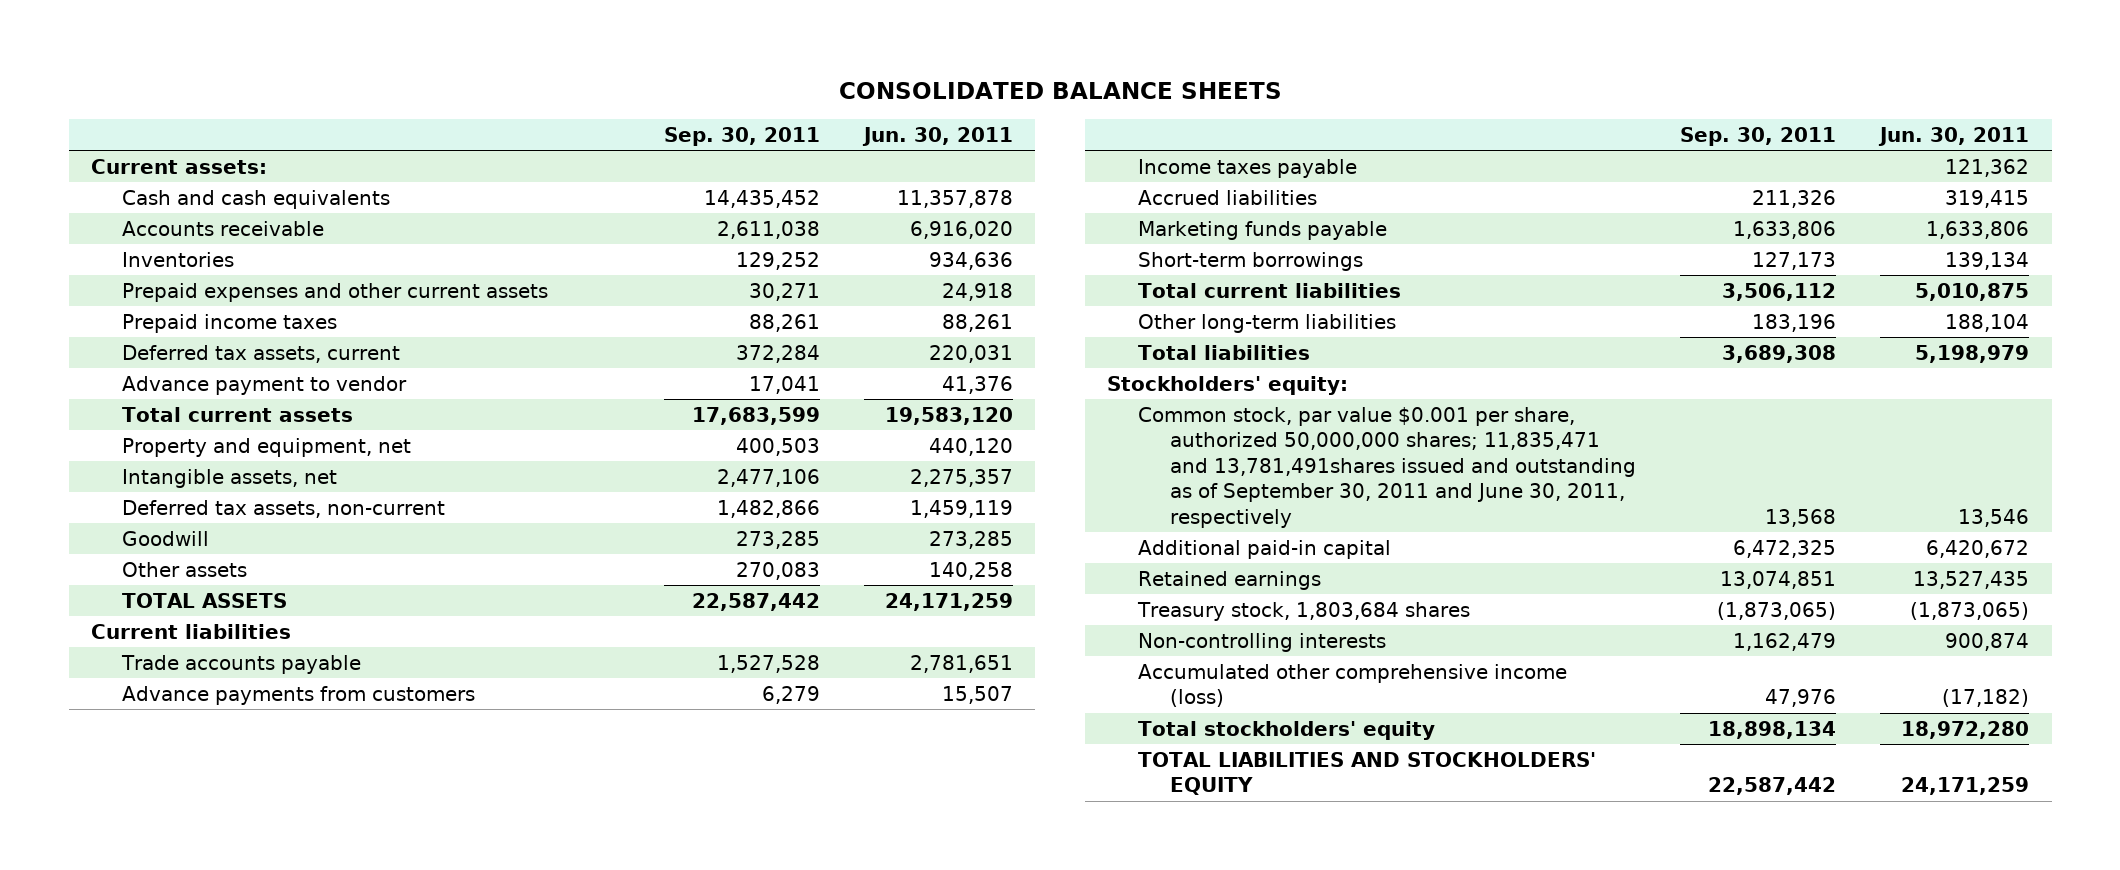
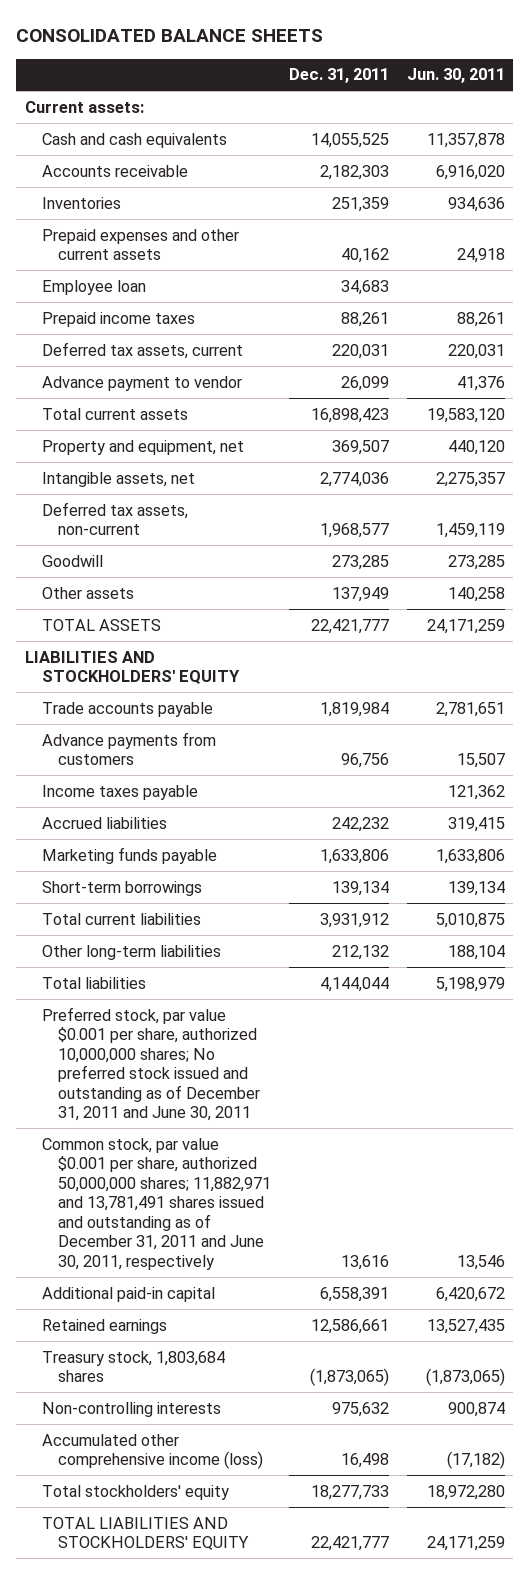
- | Sep. 30, 2011 | Jun. 30, 2011
+ | Dec. 31, 2011 | Jun. 30, 2011
+ Employee loan | 34,683 |
- Current liabilities
+ LIABILITIES AND STOCKHOLDERS' EQUITY
- Stockholders' equity:
- Common stock, par value $0.001 per share, authorized 50,000,000 shares; 11,835,471 and 13,781,491shares issued and outstanding as of September 30, 2011 and June 30, 2011, respectively | 13,568 | 13,546
+ Preferred stock, par value $0.001 per share, authorized 10,000,000 shares; No preferred stock issued and outstanding as of December 31, 2011 and June 30, 2011
+ Common stock, par value $0.001 per share, authorized 50,000,000 shares; 11,882,971 and 13,781,491 shares issued and outstanding as of December 31, 2011 and June 30, 2011, respectively | 13,616 | 13,546

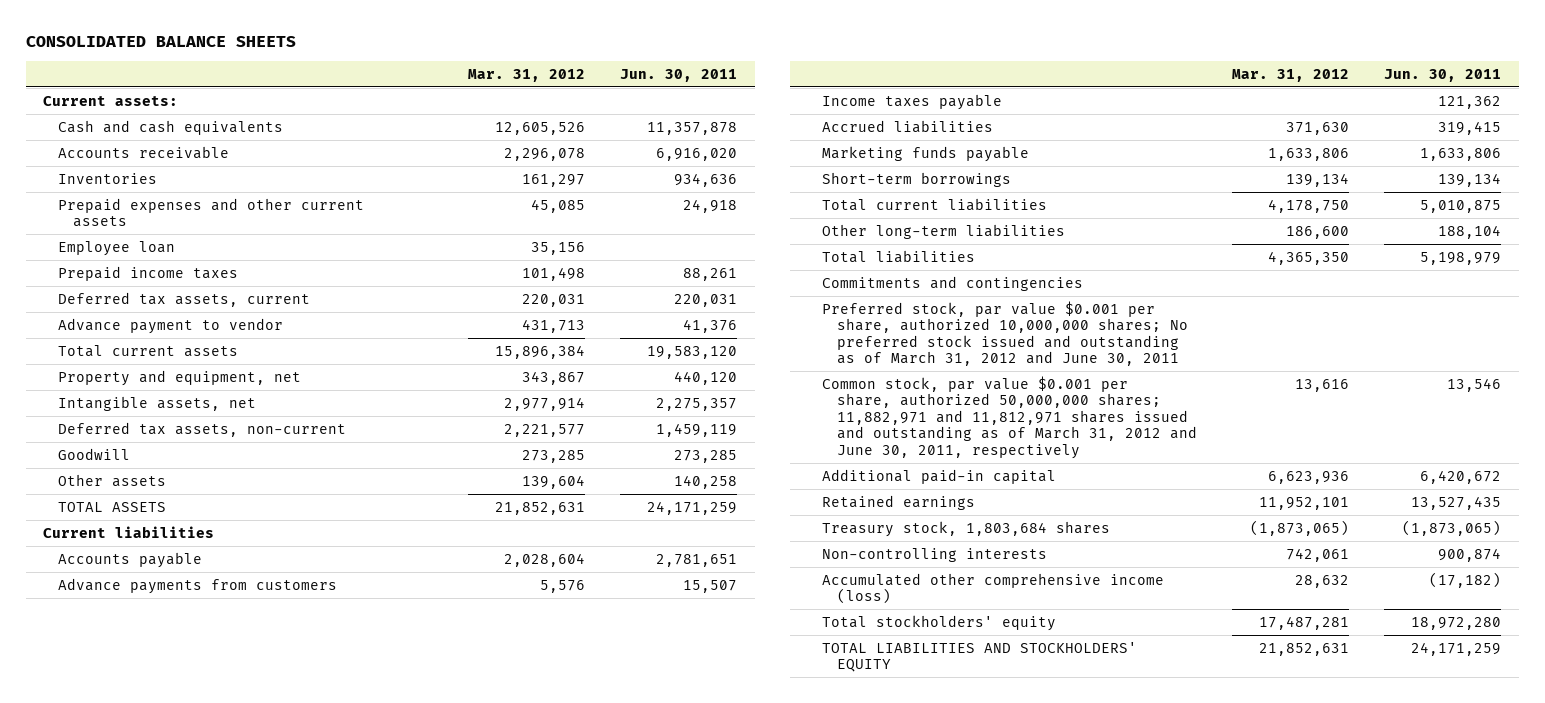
- | Dec. 31, 2011 | Jun. 30, 2011
+ | Mar. 31, 2012 | Jun. 30, 2011
- LIABILITIES AND STOCKHOLDERS' EQUITY
- Trade accounts payable | 1,819,984 | 2,781,651
+ Current liabilities
+ Accounts payable | 2,028,604 | 2,781,651
- Preferred stock, par value $0.001 per share, authorized 10,000,000 shares; No preferred stock issued and outstanding as of December 31, 2011 and June 30, 2011
- Common stock, par value $0.001 per share, authorized 50,000,000 shares; 11,882,971 and 13,781,491 shares issued and outstanding as of December 31, 2011 and June 30, 2011, respectively | 13,616 | 13,546
+ Commitments and contingencies
+ Preferred stock, par value $0.001 per share, authorized 10,000,000 shares; No preferred stock issued and outstanding as of March 31, 2012 and June 30, 2011
+ Common stock, par value $0.001 per share, authorized 50,000,000 shares; 11,882,971 and 11,812,971 shares issued and outstanding as of March 31, 2012 and June 30, 2011, respectively | 13,616 | 13,546

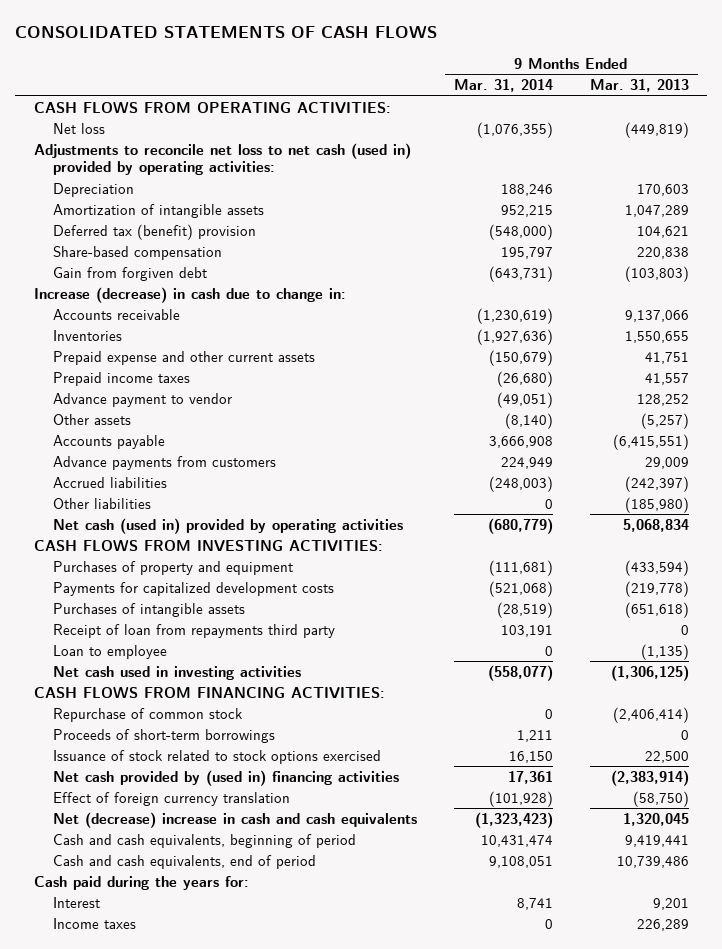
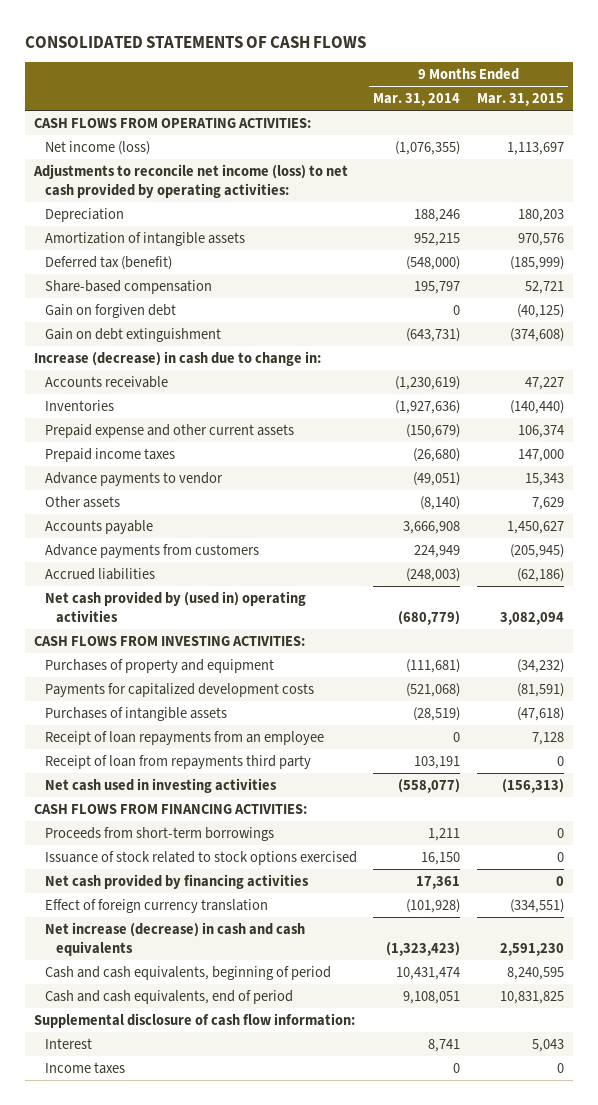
- | 9 Months Ended Mar. 31, 2014 | 9 Months Ended Mar. 31, 2013
+ | 9 Months Ended Mar. 31, 2014 | 9 Months Ended Mar. 31, 2015
- Net loss | (1,076,355) | (449,819)
- Adjustments to reconcile net loss to net cash (used in) provided by operating activities:
+ Net income (loss) | (1,076,355) | 1,113,697
+ Adjustments to reconcile net income (loss) to net cash provided by operating activities:
- Deferred tax (benefit) provision | (548,000) | 104,621
+ Deferred tax (benefit) | (548,000) | (185,999)
- Gain from forgiven debt | (643,731) | (103,803)
+ Gain on forgiven debt | 0 | (40,125)
+ Gain on debt extinguishment | (643,731) | (374,608)
- Advance payment to vendor | (49,051) | 128,252
+ Advance payments to vendor | (49,051) | 15,343
- Other liabilities | 0 | (185,980)
- Net cash (used in) provided by operating activities | (680,779) | 5,068,834
+ Net cash provided by (used in) operating activities | (680,779) | 3,082,094
+ Receipt of loan repayments from an employee | 0 | 7,128
- Loan to employee | 0 | (1,135)
- Repurchase of common stock | 0 | (2,406,414)
- Proceeds of short-term borrowings | 1,211 | 0
+ Proceeds from short-term borrowings | 1,211 | 0
- Net cash provided by (used in) financing activities | 17,361 | (2,383,914)
+ Net cash provided by financing activities | 17,361 | 0
- Net (decrease) increase in cash and cash equivalents | (1,323,423) | 1,320,045
+ Net increase (decrease) in cash and cash equivalents | (1,323,423) | 2,591,230
- Cash paid during the years for:
+ Supplemental disclosure of cash flow information:

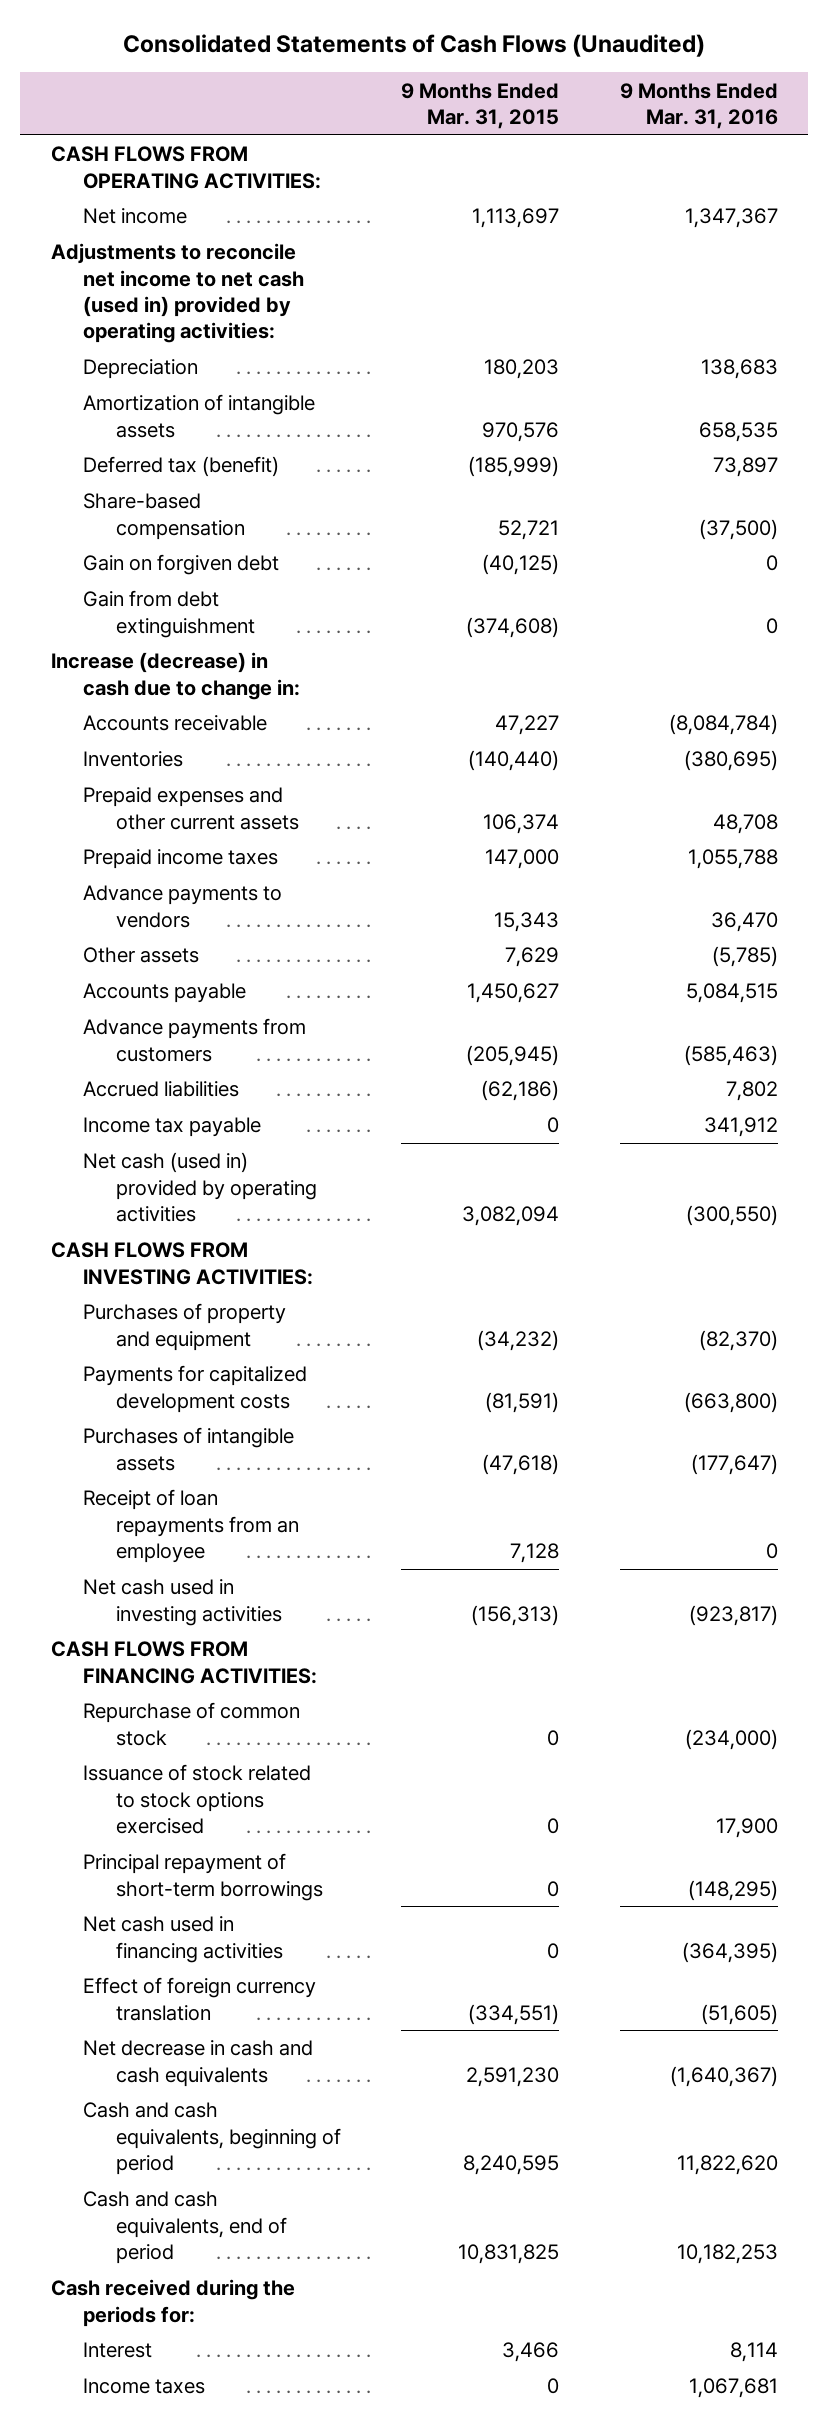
- CONSOLIDATED STATEMENTS OF CASH FLOWS
+ Consolidated Statements of Cash Flows (Unaudited)
- | 9 Months Ended Mar. 31, 2014 | 9 Months Ended Mar. 31, 2015
+ | 9 Months Ended Mar. 31, 2015 | 9 Months Ended Mar. 31, 2016
- Net income (loss) | (1,076,355) | 1,113,697
- Adjustments to reconcile net income (loss) to net cash provided by operating activities:
+ Net income | 1,113,697 | 1,347,367
+ Adjustments to reconcile net income to net cash (used in) provided by operating activities:
- Gain on debt extinguishment | (643,731) | (374,608)
+ Gain from debt extinguishment | (374,608) | 0
- Prepaid expense and other current assets | (150,679) | 106,374
+ Prepaid expenses and other current assets | 106,374 | 48,708
- Advance payments to vendor | (49,051) | 15,343
+ Advance payments to vendors | 15,343 | 36,470
- Net cash provided by (used in) operating activities | (680,779) | 3,082,094
+ Income tax payable | 0 | 341,912
+ Net cash (used in) provided by operating activities | 3,082,094 | (300,550)
- Receipt of loan from repayments third party | 103,191 | 0
- Proceeds from short-term borrowings | 1,211 | 0
+ Repurchase of common stock | 0 | (234,000)
- Net cash provided by financing activities | 17,361 | 0
+ Principal repayment of short-term borrowings | 0 | (148,295)
+ Net cash used in financing activities | 0 | (364,395)
- Net increase (decrease) in cash and cash equivalents | (1,323,423) | 2,591,230
+ Net decrease in cash and cash equivalents | 2,591,230 | (1,640,367)
- Supplemental disclosure of cash flow information:
- Interest | 8,741 | 5,043
+ Cash received during the periods for:
+ Interest | 3,466 | 8,114

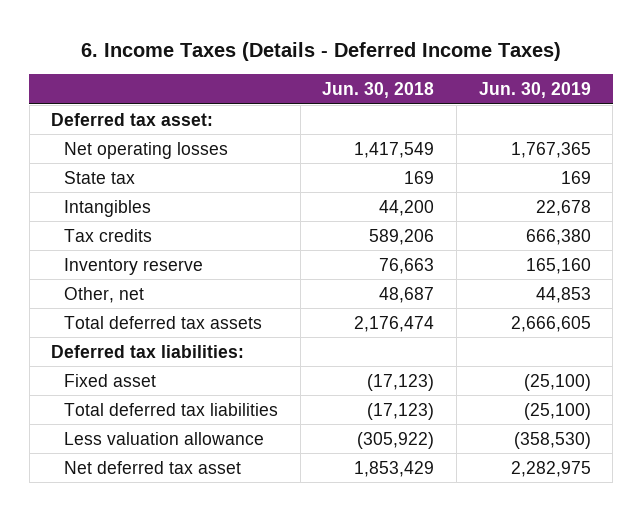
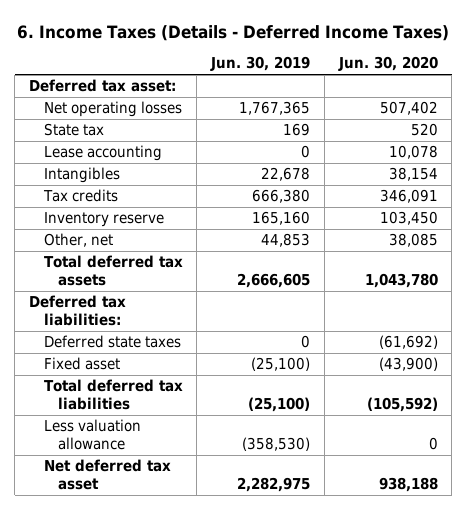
- | Jun. 30, 2018 | Jun. 30, 2019
+ | Jun. 30, 2019 | Jun. 30, 2020
+ Lease accounting | 0 | 10,078
+ Deferred state taxes | 0 | (61,692)

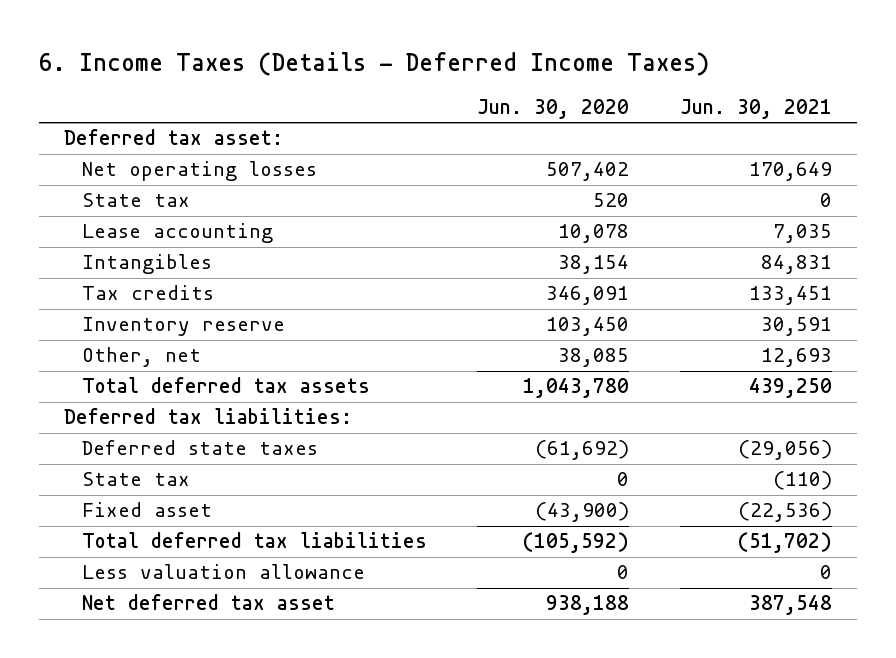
- | Jun. 30, 2019 | Jun. 30, 2020
+ | Jun. 30, 2020 | Jun. 30, 2021
+ State tax | 0 | (110)

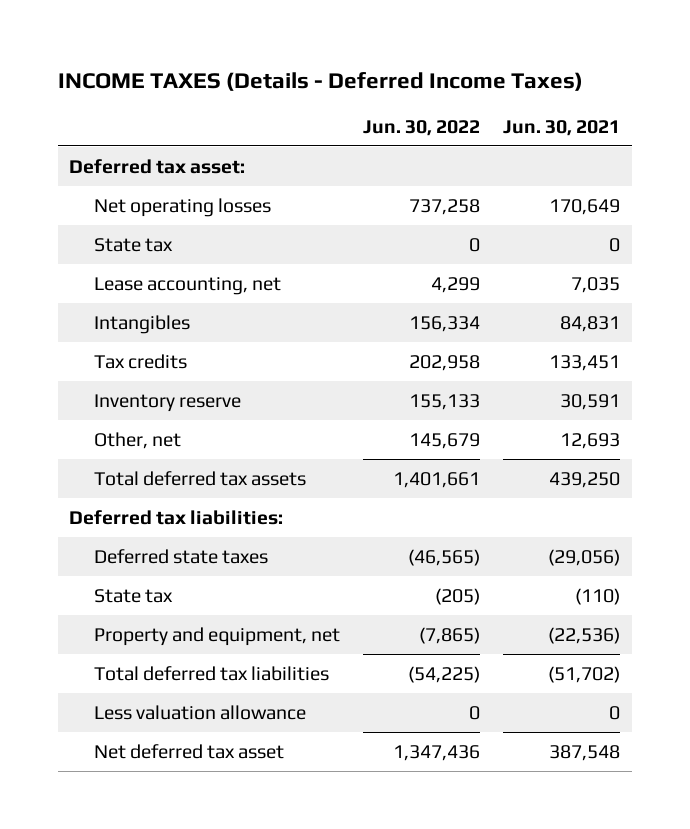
- 6. Income Taxes (Details - Deferred Income Taxes)
+ INCOME TAXES (Details - Deferred Income Taxes)
- | Jun. 30, 2020 | Jun. 30, 2021
+ | Jun. 30, 2022 | Jun. 30, 2021
- Lease accounting | 10,078 | 7,035
+ Lease accounting, net | 4,299 | 7,035
- Fixed asset | (43,900) | (22,536)
+ Property and equipment, net | (7,865) | (22,536)

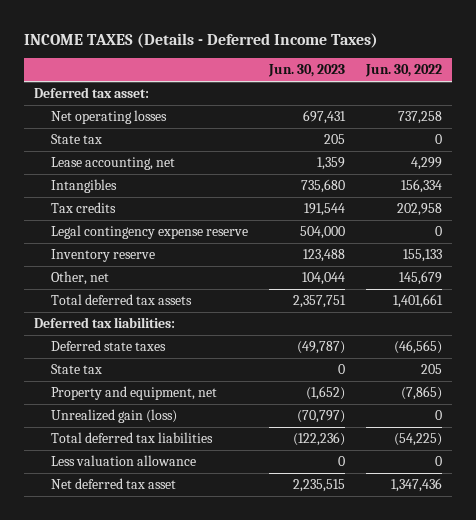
- | Jun. 30, 2022 | Jun. 30, 2021
+ | Jun. 30, 2023 | Jun. 30, 2022
+ Legal contingency expense reserve | 504,000 | 0
- State tax | (205) | (110)
+ State tax | 0 | 205
+ Unrealized gain (loss) | (70,797) | 0

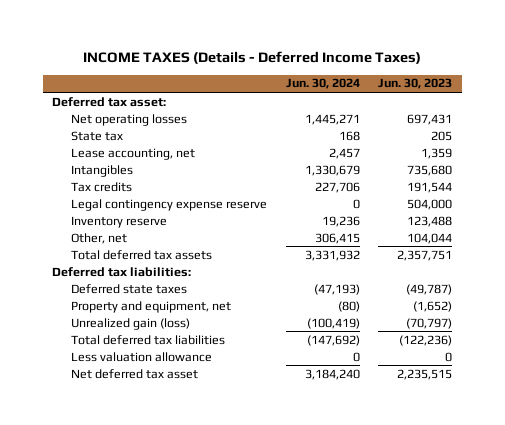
- | Jun. 30, 2023 | Jun. 30, 2022
+ | Jun. 30, 2024 | Jun. 30, 2023
- State tax | 0 | 205

